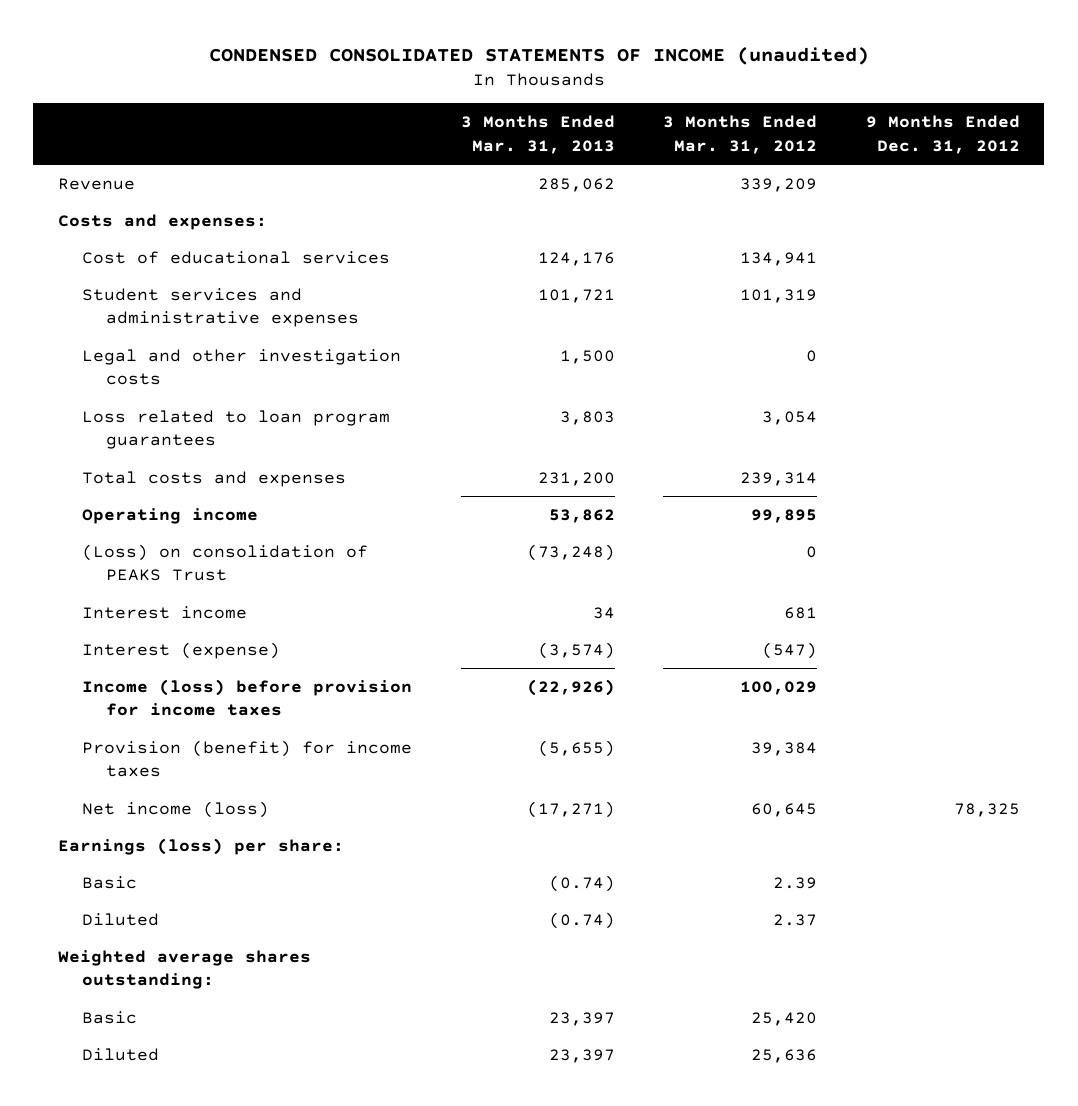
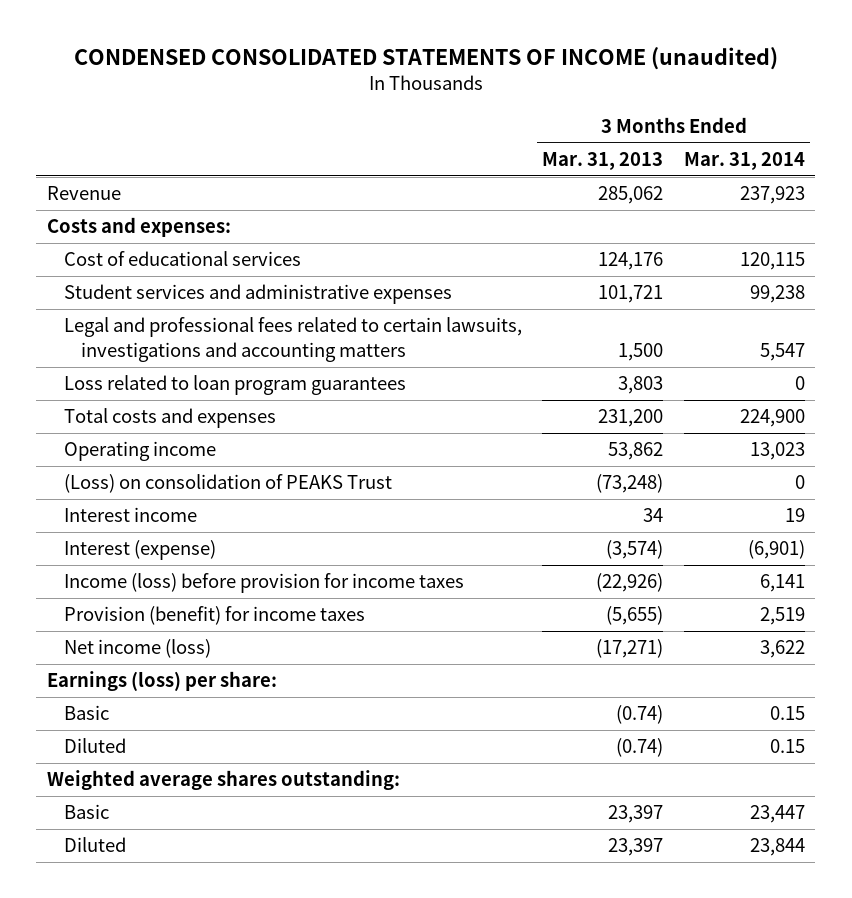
- | 3 Months Ended Mar. 31, 2013 | 3 Months Ended Mar. 31, 2012 | 9 Months Ended Dec. 31, 2012
+ | 3 Months Ended Mar. 31, 2013 | 3 Months Ended Mar. 31, 2014
- Legal and other investigation costs | 1,500 | 0 |
+ Legal and professional fees related to certain lawsuits, investigations and accounting matters | 1,500 | 5,547

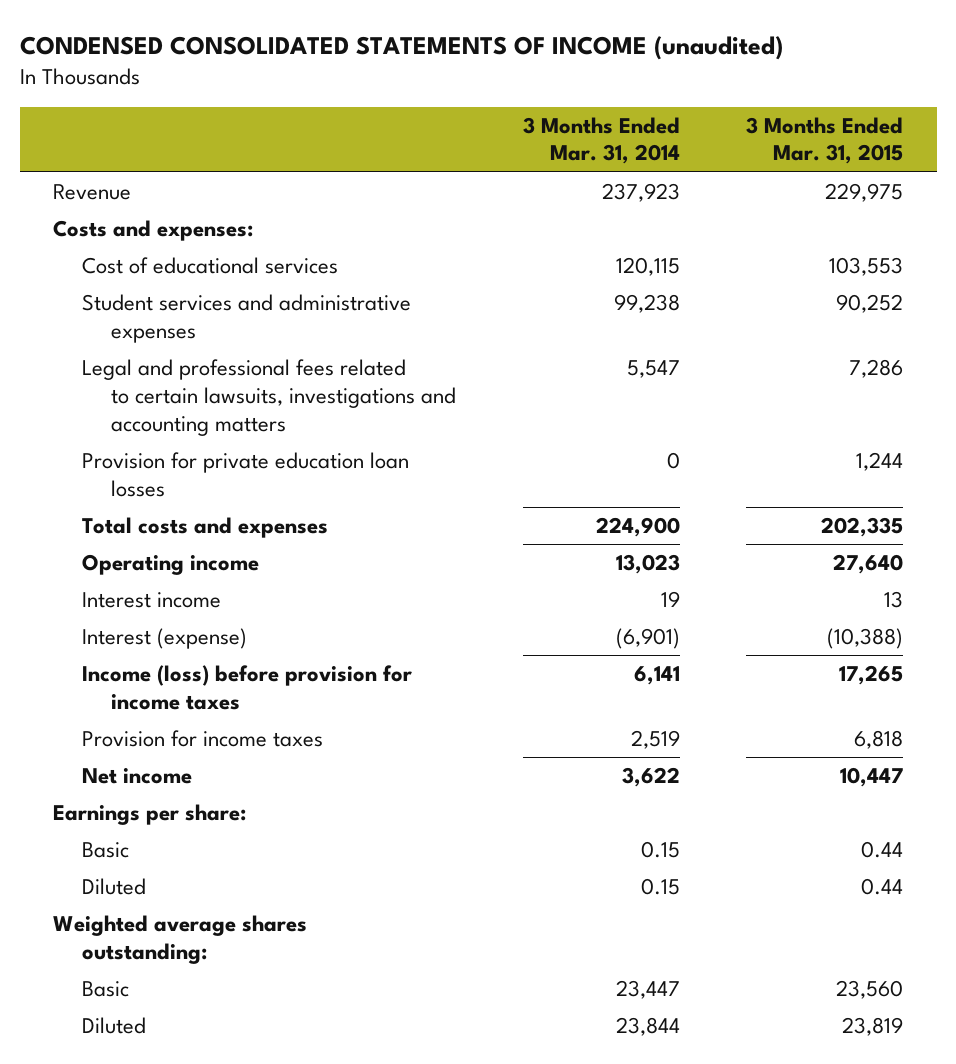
- | 3 Months Ended Mar. 31, 2013 | 3 Months Ended Mar. 31, 2014
+ | 3 Months Ended Mar. 31, 2014 | 3 Months Ended Mar. 31, 2015
- Loss related to loan program guarantees | 3,803 | 0
+ Provision for private education loan losses | 0 | 1,244
- (Loss) on consolidation of PEAKS Trust | (73,248) | 0
- Provision (benefit) for income taxes | (5,655) | 2,519
- Net income (loss) | (17,271) | 3,622
- Earnings (loss) per share:
+ Provision for income taxes | 2,519 | 6,818
+ Net income | 3,622 | 10,447
+ Earnings per share:

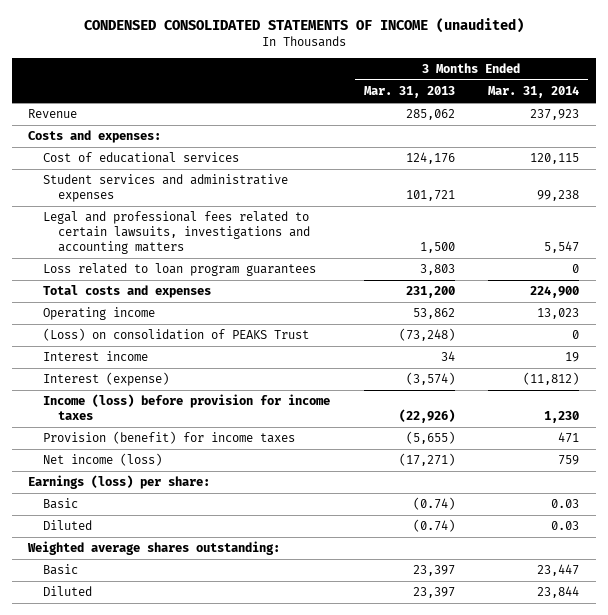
- | 3 Months Ended Mar. 31, 2014 | 3 Months Ended Mar. 31, 2015
+ | 3 Months Ended Mar. 31, 2013 | 3 Months Ended Mar. 31, 2014
- Provision for private education loan losses | 0 | 1,244
+ Loss related to loan program guarantees | 3,803 | 0
+ (Loss) on consolidation of PEAKS Trust | (73,248) | 0
- Interest (expense) | (6,901) | (10,388)
- Income (loss) before provision for income taxes | 6,141 | 17,265
- Provision for income taxes | 2,519 | 6,818
- Net income | 3,622 | 10,447
- Earnings per share:
- Basic | 0.15 | 0.44
- Diluted | 0.15 | 0.44
+ Interest (expense) | (3,574) | (11,812)
+ Income (loss) before provision for income taxes | (22,926) | 1,230
+ Provision (benefit) for income taxes | (5,655) | 471
+ Net income (loss) | (17,271) | 759
+ Earnings (loss) per share:
+ Basic | (0.74) | 0.03
+ Diluted | (0.74) | 0.03

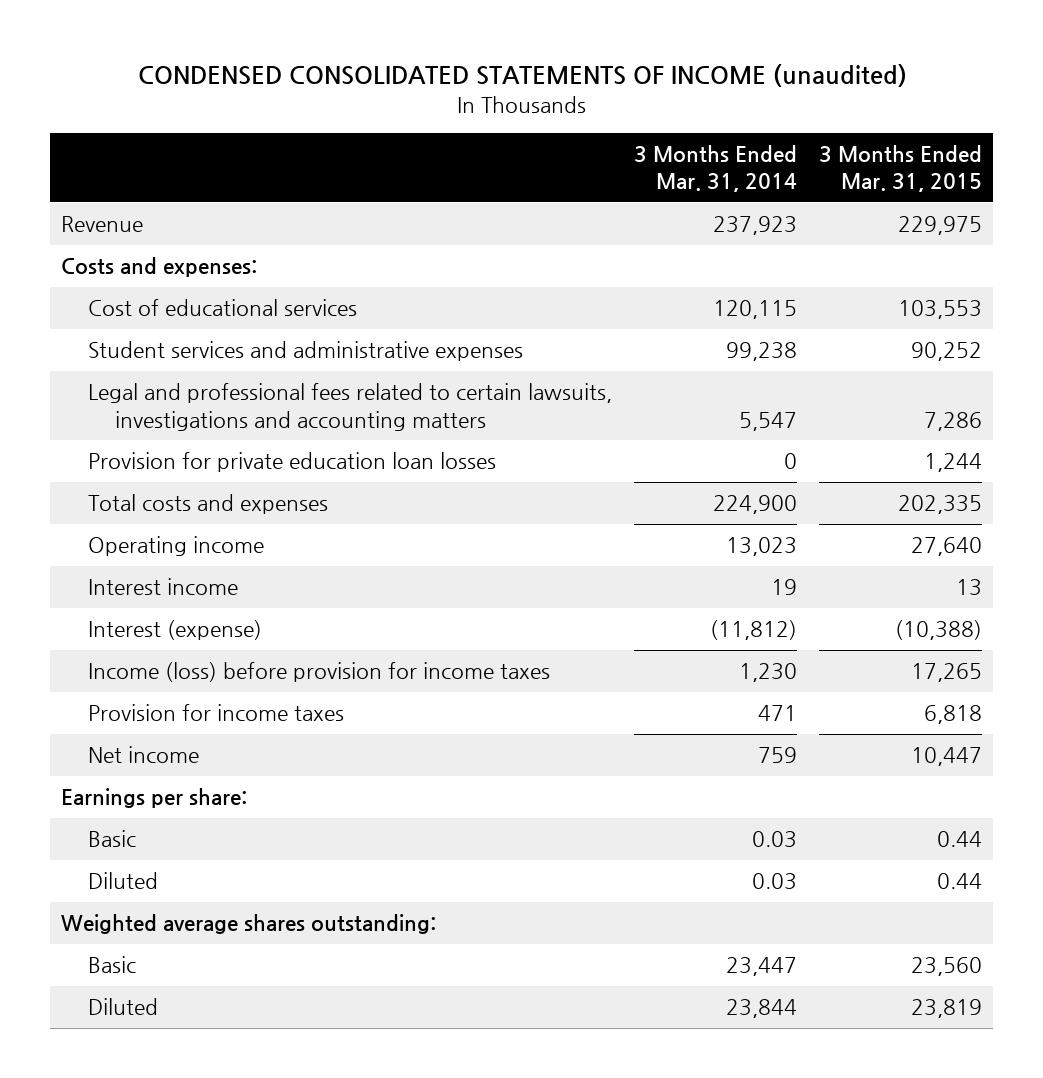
- | 3 Months Ended Mar. 31, 2013 | 3 Months Ended Mar. 31, 2014
+ | 3 Months Ended Mar. 31, 2014 | 3 Months Ended Mar. 31, 2015
- Loss related to loan program guarantees | 3,803 | 0
+ Provision for private education loan losses | 0 | 1,244
- (Loss) on consolidation of PEAKS Trust | (73,248) | 0
- Provision (benefit) for income taxes | (5,655) | 471
- Net income (loss) | (17,271) | 759
- Earnings (loss) per share:
+ Provision for income taxes | 471 | 6,818
+ Net income | 759 | 10,447
+ Earnings per share:

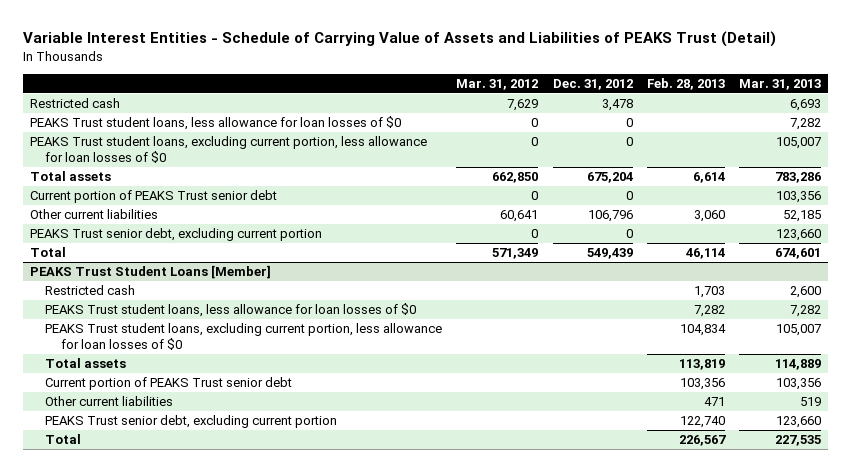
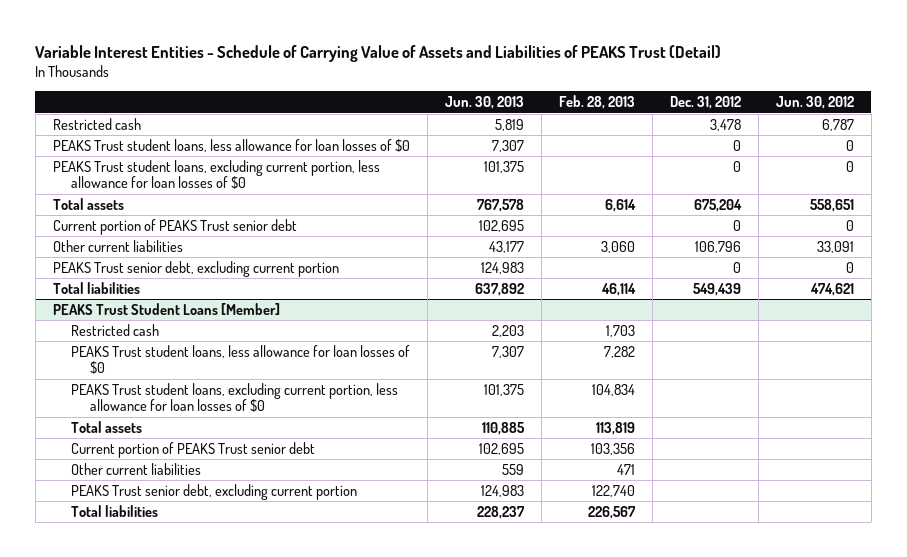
- | Mar. 31, 2012 | Dec. 31, 2012 | Feb. 28, 2013 | Mar. 31, 2013
+ | Jun. 30, 2013 | Feb. 28, 2013 | Dec. 31, 2012 | Jun. 30, 2012
- Total | 571,349 | 549,439 | 46,114 | 674,601
+ Total liabilities | 637,892 | 46,114 | 549,439 | 474,621
@ PEAKS Trust Student Loans [Member]
- Total | | | 226,567 | 227,535
+ Total liabilities | 228,237 | 226,567 | |

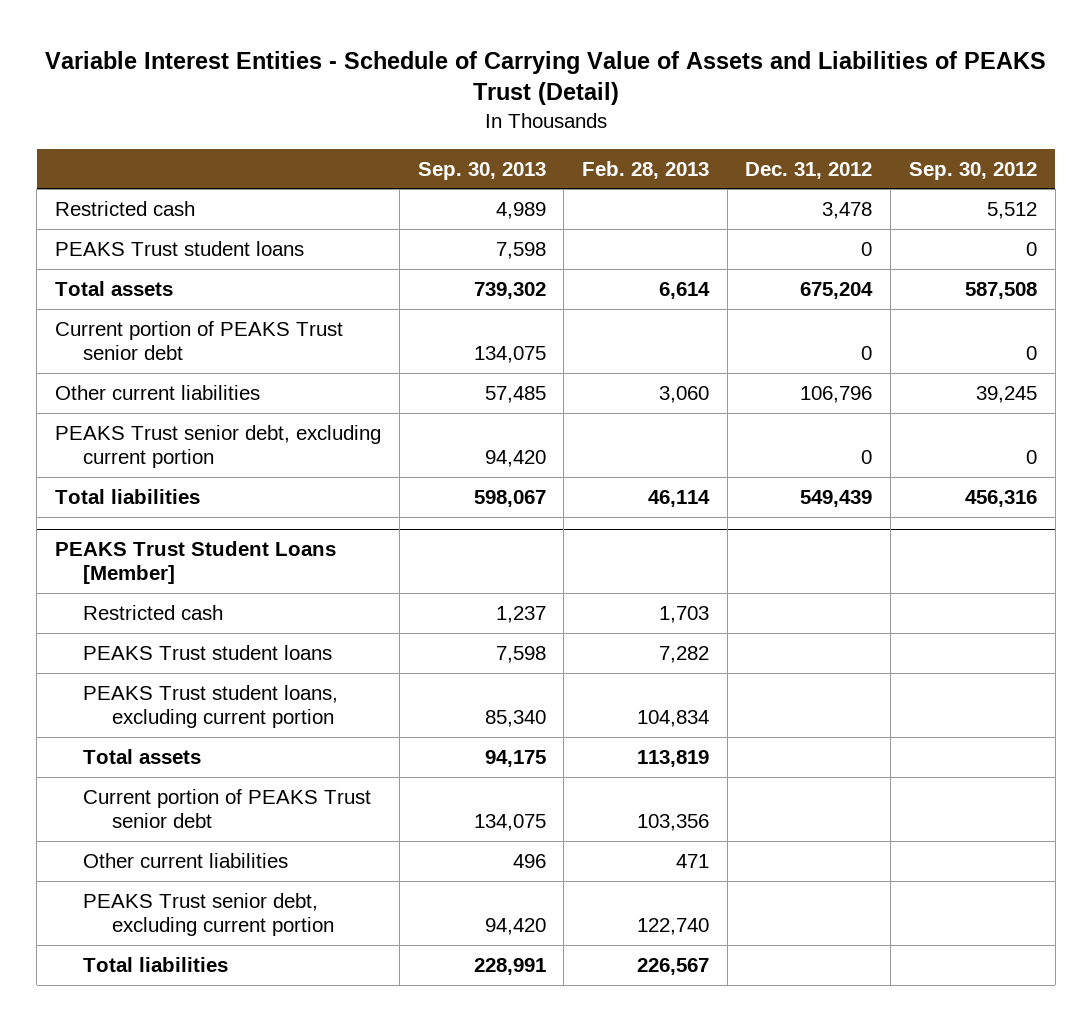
- | Jun. 30, 2013 | Feb. 28, 2013 | Dec. 31, 2012 | Jun. 30, 2012
+ | Sep. 30, 2013 | Feb. 28, 2013 | Dec. 31, 2012 | Sep. 30, 2012
- PEAKS Trust student loans, less allowance for loan losses of $0 | 7,307 | | 0 | 0
- PEAKS Trust student loans, excluding current portion, less allowance for loan losses of $0 | 101,375 | | 0 | 0
+ PEAKS Trust student loans | 7,598 | | 0 | 0
@ PEAKS Trust Student Loans [Member]
- PEAKS Trust student loans, less allowance for loan losses of $0 | 7,307 | 7,282 | |
- PEAKS Trust student loans, excluding current portion, less allowance for loan losses of $0 | 101,375 | 104,834 | |
+ PEAKS Trust student loans | 7,598 | 7,282 | |
+ PEAKS Trust student loans, excluding current portion | 85,340 | 104,834 | |

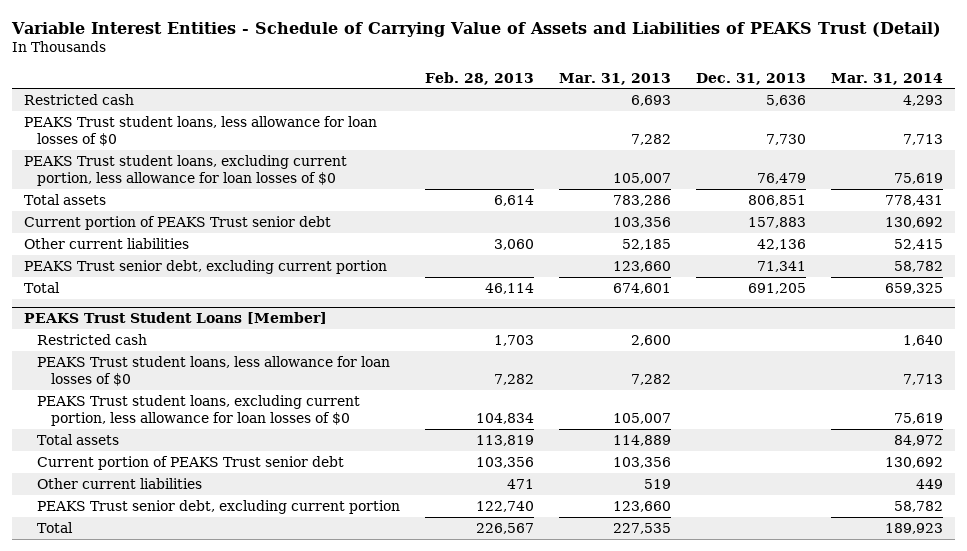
- | Sep. 30, 2013 | Feb. 28, 2013 | Dec. 31, 2012 | Sep. 30, 2012
+ | Feb. 28, 2013 | Mar. 31, 2013 | Dec. 31, 2013 | Mar. 31, 2014
- PEAKS Trust student loans | 7,598 | | 0 | 0
+ PEAKS Trust student loans, less allowance for loan losses of $0 | | 7,282 | 7,730 | 7,713
+ PEAKS Trust student loans, excluding current portion, less allowance for loan losses of $0 | | 105,007 | 76,479 | 75,619
- Total liabilities | 598,067 | 46,114 | 549,439 | 456,316
+ Total | 46,114 | 674,601 | 691,205 | 659,325
@ PEAKS Trust Student Loans [Member]
- PEAKS Trust student loans | 7,598 | 7,282 | |
- PEAKS Trust student loans, excluding current portion | 85,340 | 104,834 | |
+ PEAKS Trust student loans, less allowance for loan losses of $0 | 7,282 | 7,282 | | 7,713
+ PEAKS Trust student loans, excluding current portion, less allowance for loan losses of $0 | 104,834 | 105,007 | | 75,619
- Total liabilities | 228,991 | 226,567 | |
+ Total | 226,567 | 227,535 | | 189,923

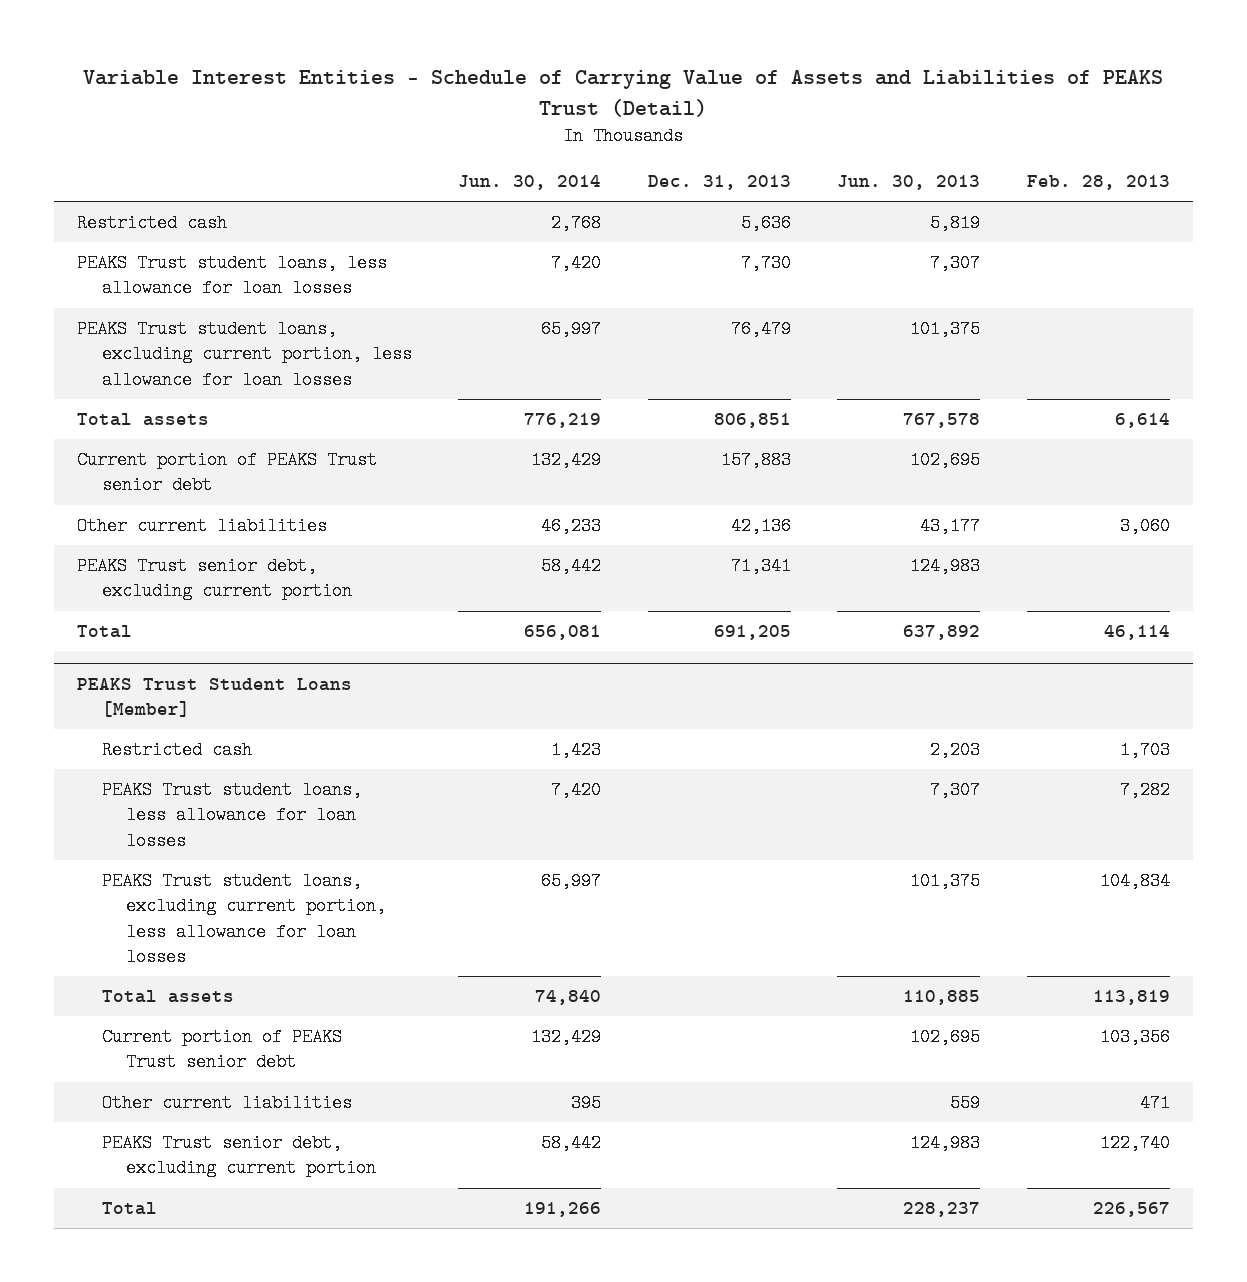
- | Feb. 28, 2013 | Mar. 31, 2013 | Dec. 31, 2013 | Mar. 31, 2014
+ | Jun. 30, 2014 | Dec. 31, 2013 | Jun. 30, 2013 | Feb. 28, 2013
- PEAKS Trust student loans, less allowance for loan losses of $0 | | 7,282 | 7,730 | 7,713
- PEAKS Trust student loans, excluding current portion, less allowance for loan losses of $0 | | 105,007 | 76,479 | 75,619
+ PEAKS Trust student loans, less allowance for loan losses | 7,420 | 7,730 | 7,307 |
+ PEAKS Trust student loans, excluding current portion, less allowance for loan losses | 65,997 | 76,479 | 101,375 |
@ PEAKS Trust Student Loans [Member]
- PEAKS Trust student loans, less allowance for loan losses of $0 | 7,282 | 7,282 | | 7,713
- PEAKS Trust student loans, excluding current portion, less allowance for loan losses of $0 | 104,834 | 105,007 | | 75,619
+ PEAKS Trust student loans, less allowance for loan losses | 7,420 | | 7,307 | 7,282
+ PEAKS Trust student loans, excluding current portion, less allowance for loan losses | 65,997 | | 101,375 | 104,834

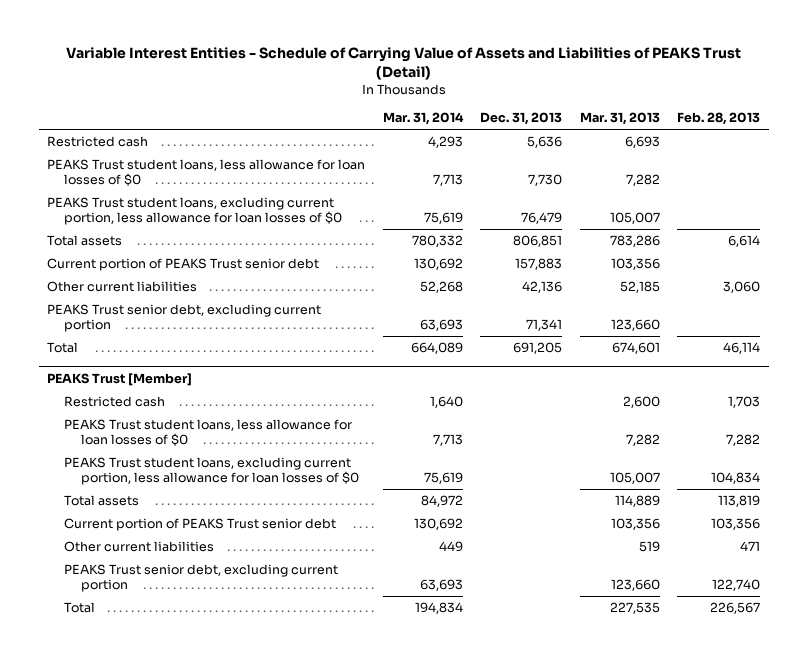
- | Jun. 30, 2014 | Dec. 31, 2013 | Jun. 30, 2013 | Feb. 28, 2013
+ | Mar. 31, 2014 | Dec. 31, 2013 | Mar. 31, 2013 | Feb. 28, 2013
- PEAKS Trust student loans, less allowance for loan losses | 7,420 | 7,730 | 7,307 |
- PEAKS Trust student loans, excluding current portion, less allowance for loan losses | 65,997 | 76,479 | 101,375 |
+ PEAKS Trust student loans, less allowance for loan losses of $0 | 7,713 | 7,730 | 7,282 |
+ PEAKS Trust student loans, excluding current portion, less allowance for loan losses of $0 | 75,619 | 76,479 | 105,007 |
- PEAKS Trust Student Loans [Member]
+ PEAKS Trust [Member]
- PEAKS Trust student loans, less allowance for loan losses | 7,420 | | 7,307 | 7,282
- PEAKS Trust student loans, excluding current portion, less allowance for loan losses | 65,997 | | 101,375 | 104,834
+ PEAKS Trust student loans, less allowance for loan losses of $0 | 7,713 | | 7,282 | 7,282
+ PEAKS Trust student loans, excluding current portion, less allowance for loan losses of $0 | 75,619 | | 105,007 | 104,834

